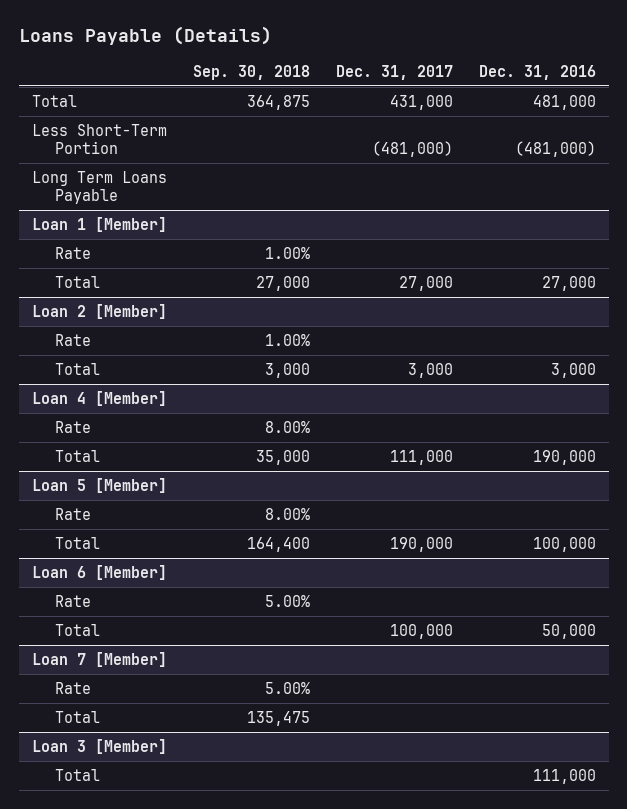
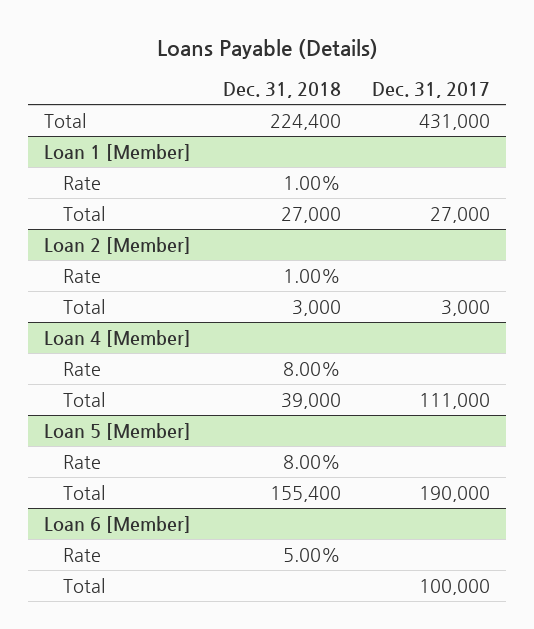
- | Sep. 30, 2018 | Dec. 31, 2017 | Dec. 31, 2016
+ | Dec. 31, 2018 | Dec. 31, 2017
- Less Short-Term Portion | | (481,000) | (481,000)
- Long Term Loans Payable
- Loan 7 [Member]
- Rate | 5.00% | |
- Total | 135,475 | |
- Loan 3 [Member]
- Total | | | 111,000

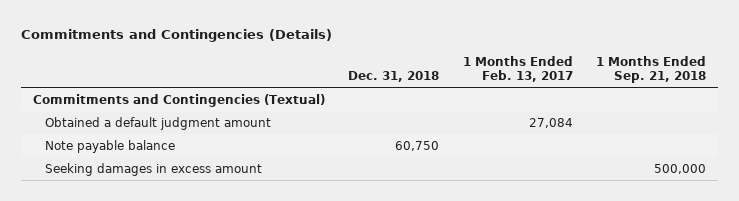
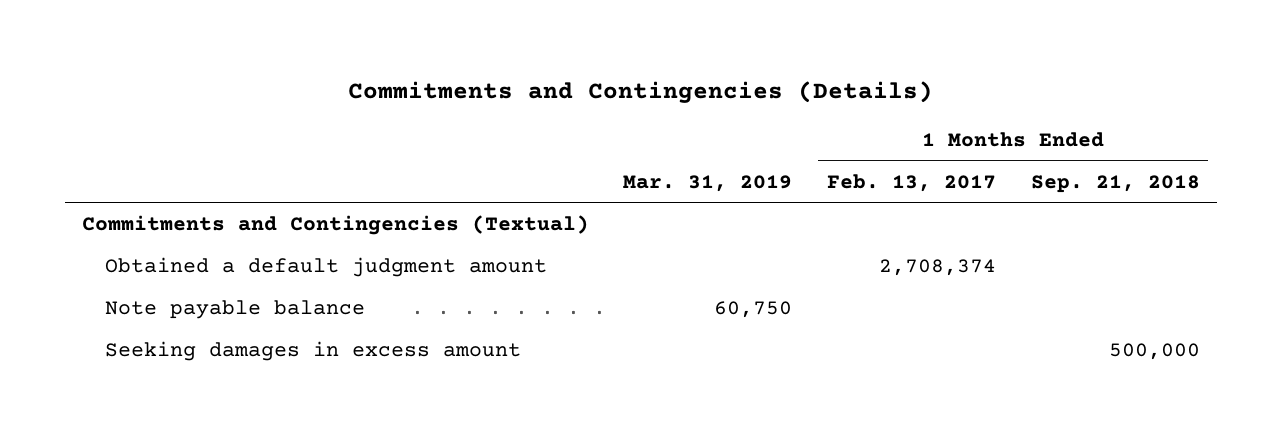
- | Dec. 31, 2018 | 1 Months Ended Feb. 13, 2017 | 1 Months Ended Sep. 21, 2018
+ | Mar. 31, 2019 | 1 Months Ended Feb. 13, 2017 | 1 Months Ended Sep. 21, 2018
- Obtained a default judgment amount | | 27,084 |
+ Obtained a default judgment amount | | 2,708,374 |

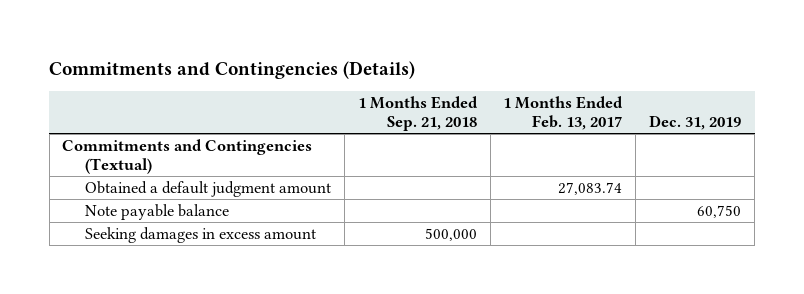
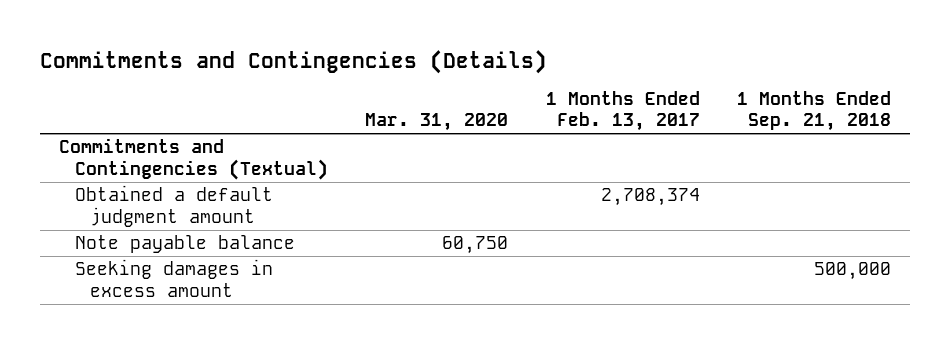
- | 1 Months Ended Sep. 21, 2018 | 1 Months Ended Feb. 13, 2017 | Dec. 31, 2019
+ | Mar. 31, 2020 | 1 Months Ended Feb. 13, 2017 | 1 Months Ended Sep. 21, 2018
- Obtained a default judgment amount | | 27,083.74 |
+ Obtained a default judgment amount | | 2,708,374 |

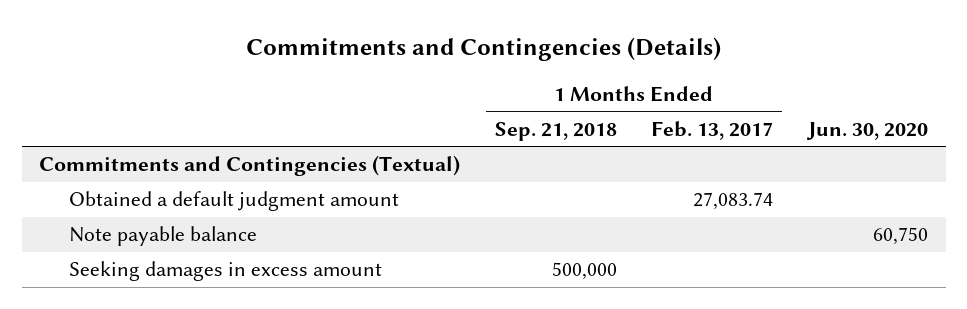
- | Mar. 31, 2020 | 1 Months Ended Feb. 13, 2017 | 1 Months Ended Sep. 21, 2018
+ | 1 Months Ended Sep. 21, 2018 | 1 Months Ended Feb. 13, 2017 | Jun. 30, 2020
- Obtained a default judgment amount | | 2,708,374 |
+ Obtained a default judgment amount | | 27,083.74 |

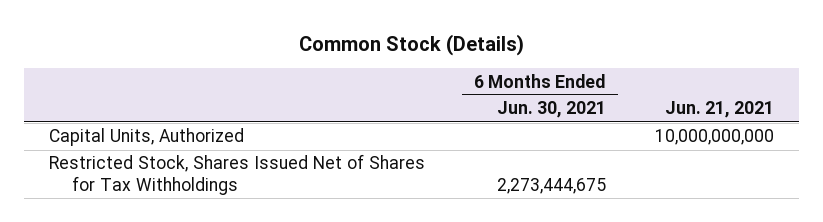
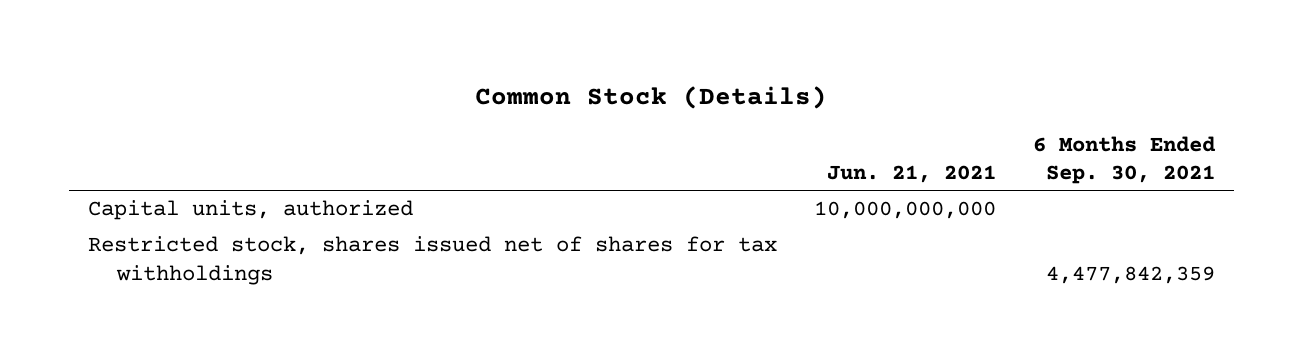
- | 6 Months Ended Jun. 30, 2021 | Jun. 21, 2021
+ | Jun. 21, 2021 | 6 Months Ended Sep. 30, 2021
- Capital Units, Authorized | | 10,000,000,000
- Restricted Stock, Shares Issued Net of Shares for Tax Withholdings | 2,273,444,675 |
+ Capital units, authorized | 10,000,000,000 |
+ Restricted stock, shares issued net of shares for tax withholdings | | 4,477,842,359

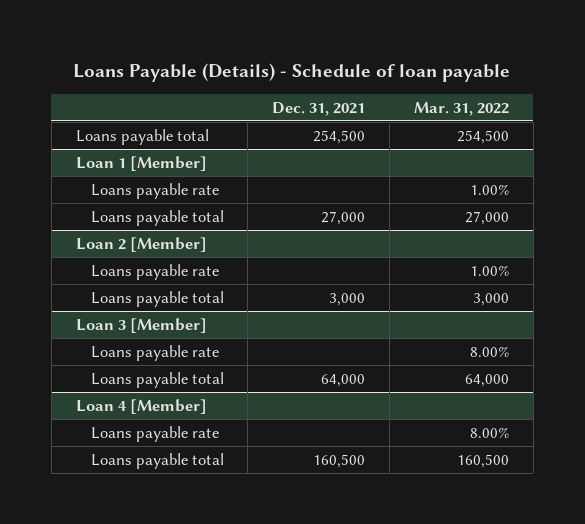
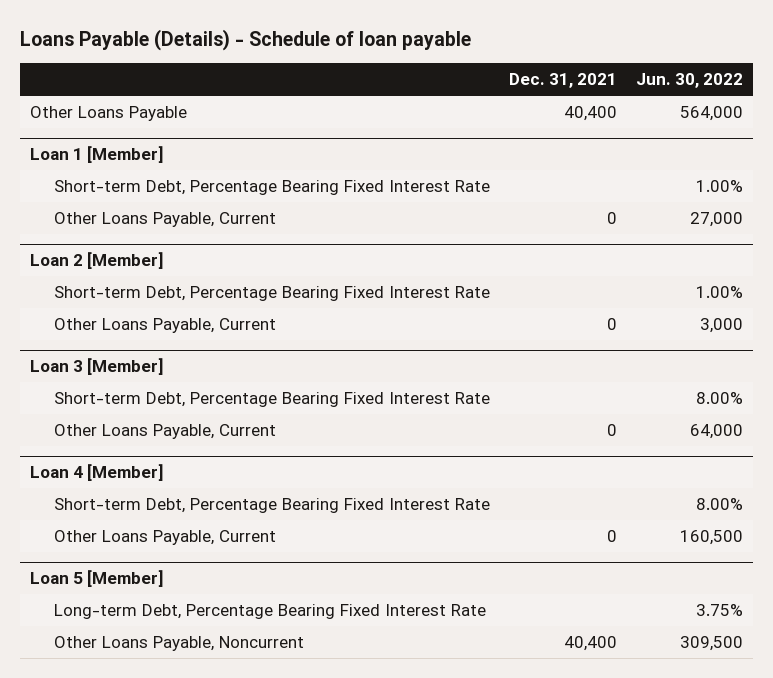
- | Dec. 31, 2021 | Mar. 31, 2022
+ | Dec. 31, 2021 | Jun. 30, 2022
- Loans payable total | 254,500 | 254,500
+ Other Loans Payable | 40,400 | 564,000
@ Loan 1 [Member]
- Loans payable rate | | 1.00%
- Loans payable total | 27,000 | 27,000
+ Short-term Debt, Percentage Bearing Fixed Interest Rate | | 1.00%
+ Other Loans Payable, Current | 0 | 27,000
@ Loan 2 [Member]
- Loans payable rate | | 1.00%
- Loans payable total | 3,000 | 3,000
+ Short-term Debt, Percentage Bearing Fixed Interest Rate | | 1.00%
+ Other Loans Payable, Current | 0 | 3,000
@ Loan 3 [Member]
- Loans payable rate | | 8.00%
- Loans payable total | 64,000 | 64,000
+ Short-term Debt, Percentage Bearing Fixed Interest Rate | | 8.00%
+ Other Loans Payable, Current | 0 | 64,000
@ Loan 4 [Member]
- Loans payable rate | | 8.00%
- Loans payable total | 160,500 | 160,500
+ Short-term Debt, Percentage Bearing Fixed Interest Rate | | 8.00%
+ Other Loans Payable, Current | 0 | 160,500
+ Loan 5 [Member]
+ Long-term Debt, Percentage Bearing Fixed Interest Rate | | 3.75%
+ Other Loans Payable, Noncurrent | 40,400 | 309,500

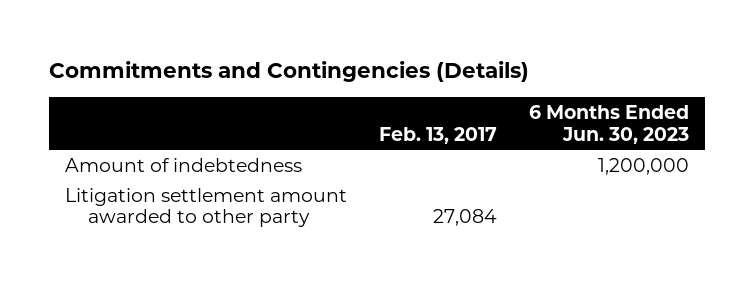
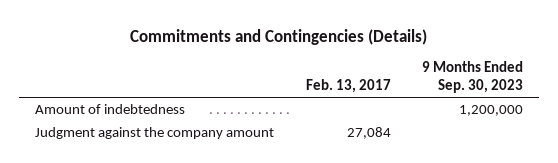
- | Feb. 13, 2017 | 6 Months Ended Jun. 30, 2023
+ | Feb. 13, 2017 | 9 Months Ended Sep. 30, 2023
- Litigation settlement amount awarded to other party | 27,084 |
+ Judgment against the company amount | 27,084 |

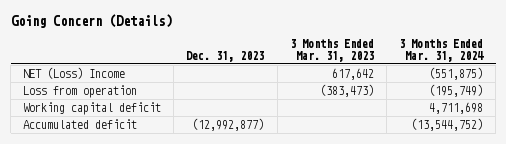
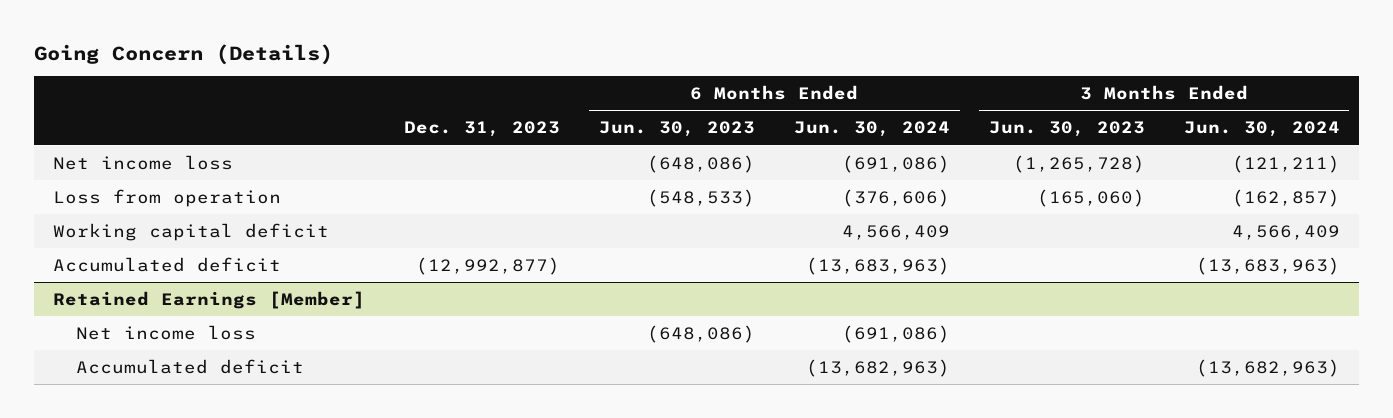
- | Dec. 31, 2023 | 3 Months Ended Mar. 31, 2023 | 3 Months Ended Mar. 31, 2024
+ | Dec. 31, 2023 | 6 Months Ended Jun. 30, 2023 | 6 Months Ended Jun. 30, 2024 | 3 Months Ended Jun. 30, 2023 | 3 Months Ended Jun. 30, 2024
- NET (Loss) Income | | 617,642 | (551,875)
+ Net income loss | | (648,086) | (691,086) | (1,265,728) | (121,211)
+ Retained Earnings [Member]
+ Net income loss | | (648,086) | (691,086) | |
+ Accumulated deficit | | | (13,682,963) | | (13,682,963)

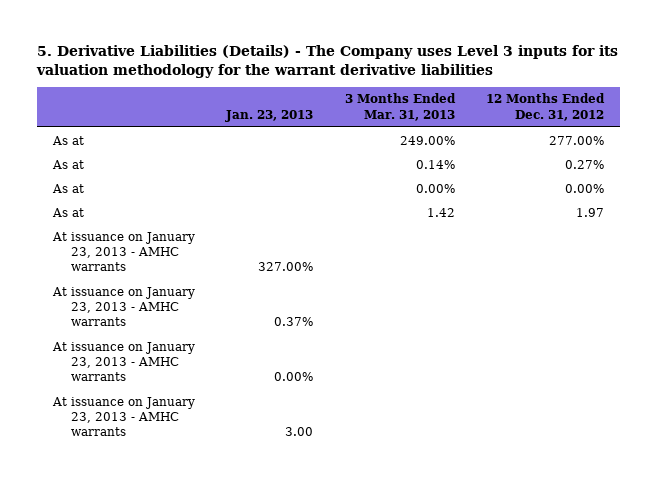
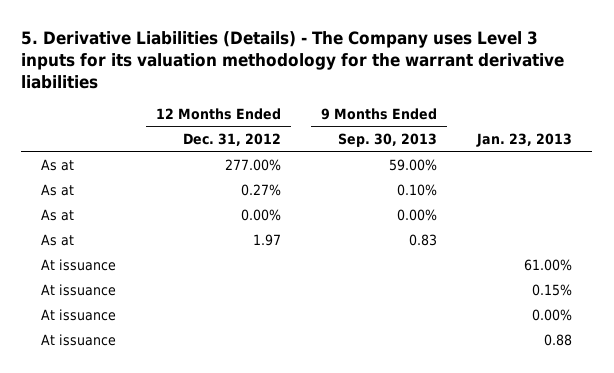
- | Jan. 23, 2013 | 3 Months Ended Mar. 31, 2013 | 12 Months Ended Dec. 31, 2012
+ | 12 Months Ended Dec. 31, 2012 | 9 Months Ended Sep. 30, 2013 | Jan. 23, 2013
- At issuance on January 23, 2013 - AMHC warrants | 327.00% | |
- At issuance on January 23, 2013 - AMHC warrants | 0.37% | |
- At issuance on January 23, 2013 - AMHC warrants | 0.00% | |
- At issuance on January 23, 2013 - AMHC warrants | 3.00 | |
+ At issuance | | | 61.00%
+ At issuance | | | 0.15%
+ At issuance | | | 0.00%
+ At issuance | | | 0.88

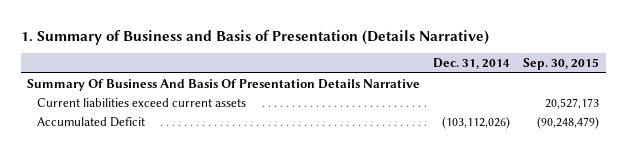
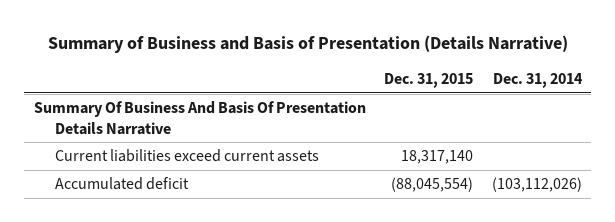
- 1. Summary of Business and Basis of Presentation (Details Narrative)
+ Summary of Business and Basis of Presentation (Details Narrative)
- | Dec. 31, 2014 | Sep. 30, 2015
+ | Dec. 31, 2015 | Dec. 31, 2014
- Accumulated Deficit | (103,112,026) | (90,248,479)
+ Accumulated deficit | (88,045,554) | (103,112,026)

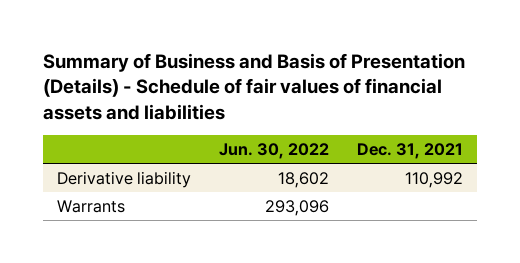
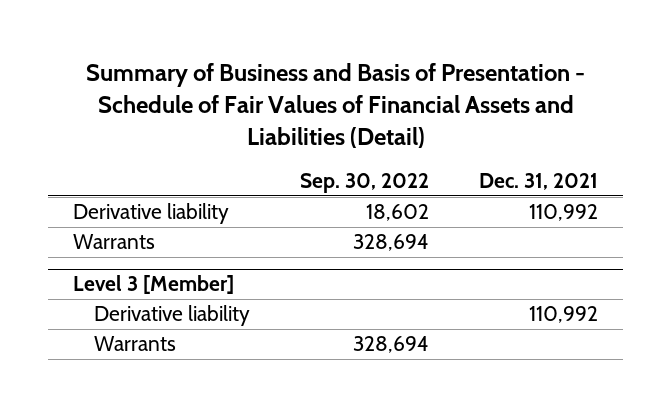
- Summary of Business and Basis of Presentation (Details) - Schedule of fair values of financial assets and liabilities
+ Summary of Business and Basis of Presentation - Schedule of Fair Values of Financial Assets and Liabilities (Detail)
- | Jun. 30, 2022 | Dec. 31, 2021
+ | Sep. 30, 2022 | Dec. 31, 2021
+ Level 3 [Member]
+ Derivative liability | | 110,992
+ Warrants | 328,694 |

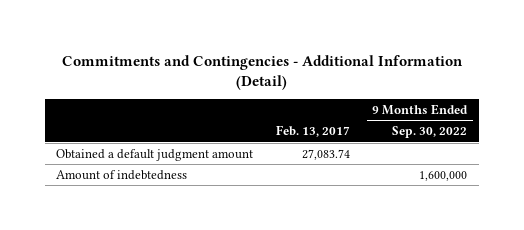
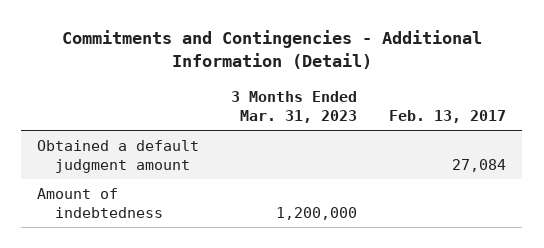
- | Feb. 13, 2017 | 9 Months Ended Sep. 30, 2022
+ | 3 Months Ended Mar. 31, 2023 | Feb. 13, 2017
- Obtained a default judgment amount | 27,083.74 |
+ Obtained a default judgment amount | | 27,084

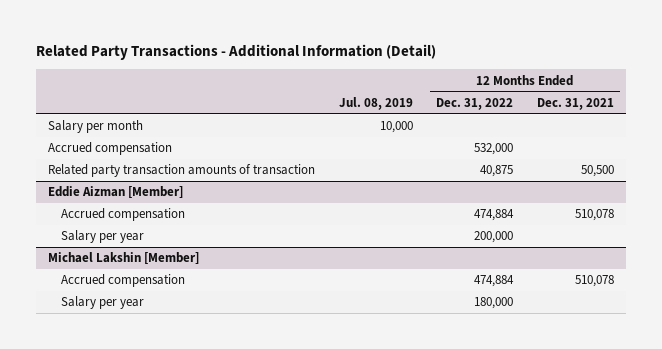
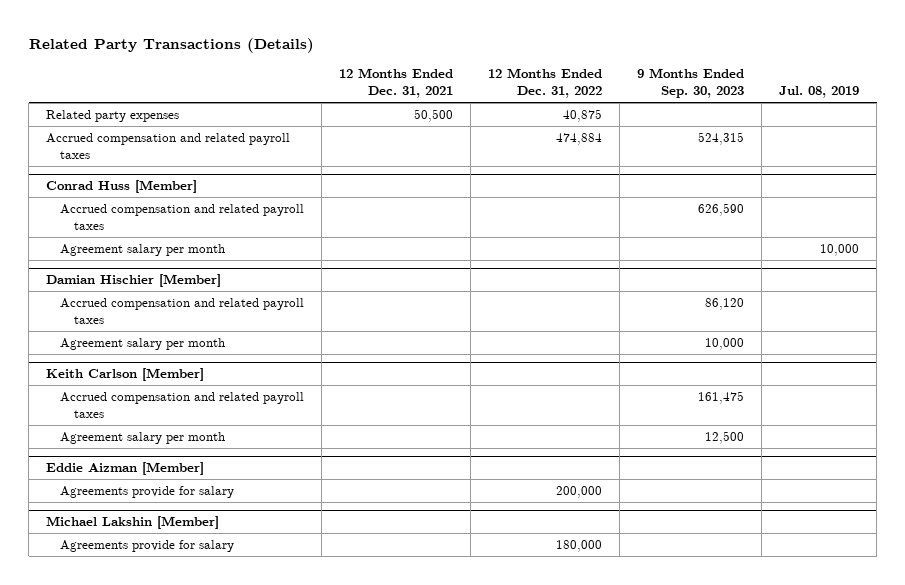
- Related Party Transactions - Additional Information (Detail)
+ Related Party Transactions (Details)
- | Jul. 08, 2019 | 12 Months Ended Dec. 31, 2022 | 12 Months Ended Dec. 31, 2021
+ | 12 Months Ended Dec. 31, 2021 | 12 Months Ended Dec. 31, 2022 | 9 Months Ended Sep. 30, 2023 | Jul. 08, 2019
- Salary per month | 10,000 | |
- Accrued compensation | | 532,000 |
- Related party transaction amounts of transaction | | 40,875 | 50,500
+ Related party expenses | 50,500 | 40,875 | |
+ Accrued compensation and related payroll taxes | | 474,884 | 524,315 |
+ Conrad Huss [Member]
+ Accrued compensation and related payroll taxes | | | 626,590 |
+ Agreement salary per month | | | | 10,000
+ Damian Hischier [Member]
+ Accrued compensation and related payroll taxes | | | 86,120 |
+ Agreement salary per month | | | 10,000 |
+ Keith Carlson [Member]
+ Accrued compensation and related payroll taxes | | | 161,475 |
+ Agreement salary per month | | | 12,500 |
@ Eddie Aizman [Member]
- Accrued compensation | | 474,884 | 510,078
- Salary per year | | 200,000 |
+ Agreements provide for salary | | 200,000 | |
@ Michael Lakshin [Member]
- Accrued compensation | | 474,884 | 510,078
- Salary per year | | 180,000 |
+ Agreements provide for salary | | 180,000 | |

